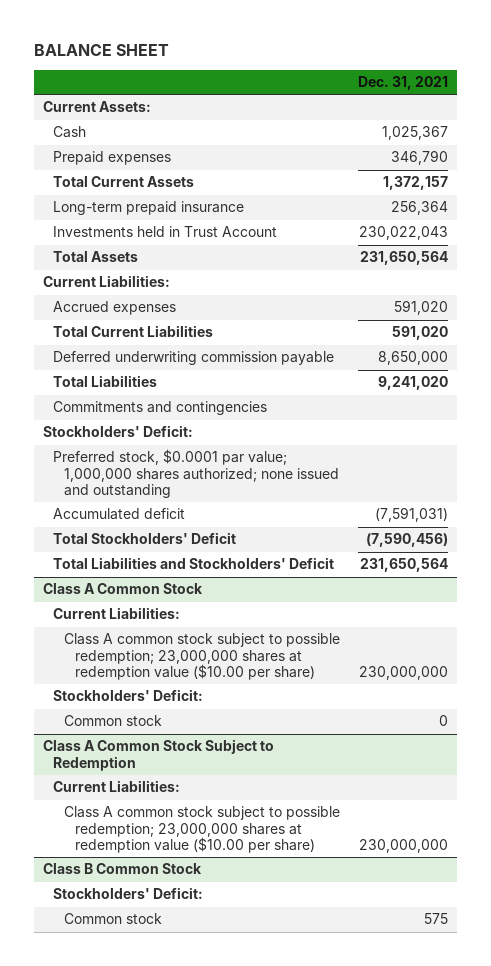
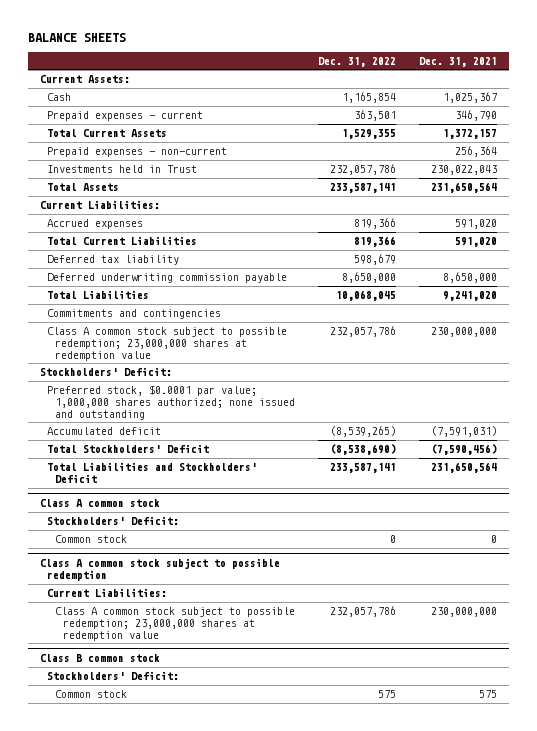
- BALANCE SHEET
+ BALANCE SHEETS
- | Dec. 31, 2021
+ | Dec. 31, 2022 | Dec. 31, 2021
- Prepaid expenses | 346,790
+ Prepaid expenses - current | 363,501 | 346,790
- Long-term prepaid insurance | 256,364
- Investments held in Trust Account | 230,022,043
+ Prepaid expenses - non-current | | 256,364
+ Investments held in Trust | 232,057,786 | 230,022,043
+ Deferred tax liability | 598,679 |
+ Class A common stock subject to possible redemption; 23,000,000 shares at redemption value | 232,057,786 | 230,000,000
- Class A Common Stock
- Current Liabilities:
- Class A common stock subject to possible redemption; 23,000,000 shares at redemption value ($10.00 per share) | 230,000,000
+ Class A common stock
- Class A Common Stock Subject to Redemption
+ Class A common stock subject to possible redemption
- Class A common stock subject to possible redemption; 23,000,000 shares at redemption value ($10.00 per share) | 230,000,000
- Class B Common Stock
+ Class A common stock subject to possible redemption; 23,000,000 shares at redemption value | 232,057,786 | 230,000,000
+ Class B common stock

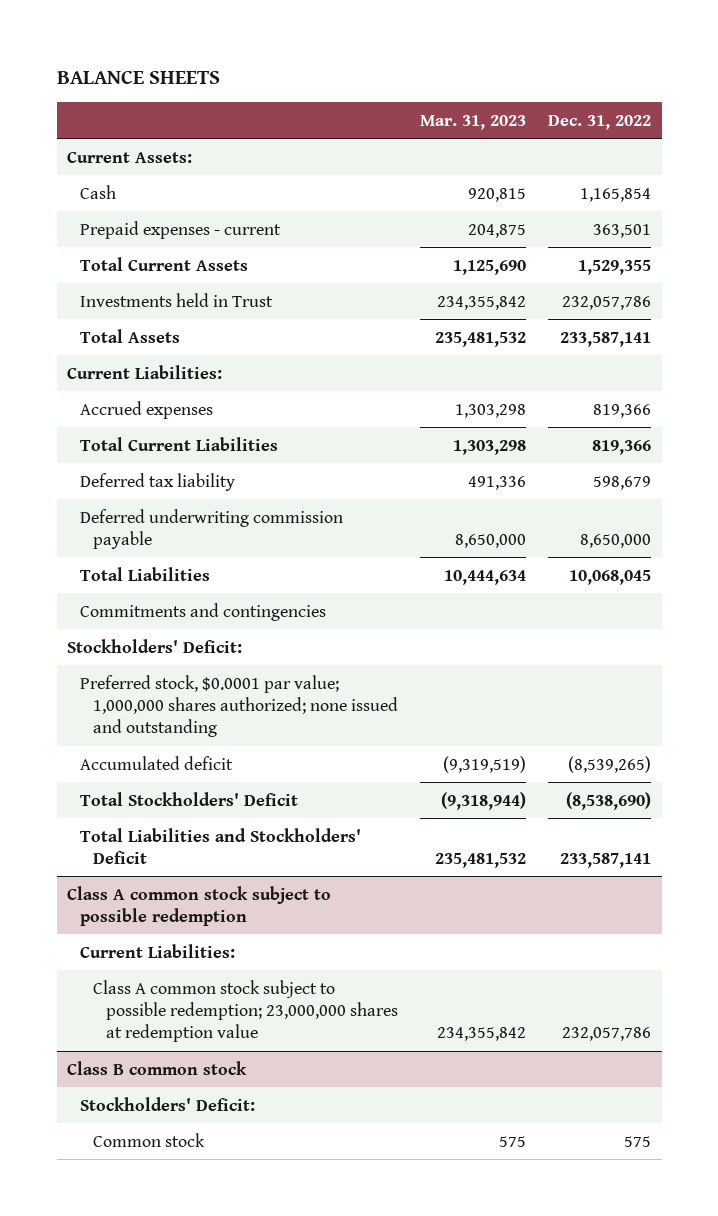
- | Dec. 31, 2022 | Dec. 31, 2021
+ | Mar. 31, 2023 | Dec. 31, 2022
- Prepaid expenses - non-current | | 256,364
- Class A common stock subject to possible redemption; 23,000,000 shares at redemption value | 232,057,786 | 230,000,000
- Class A common stock
- Stockholders' Deficit:
- Common stock | 0 | 0

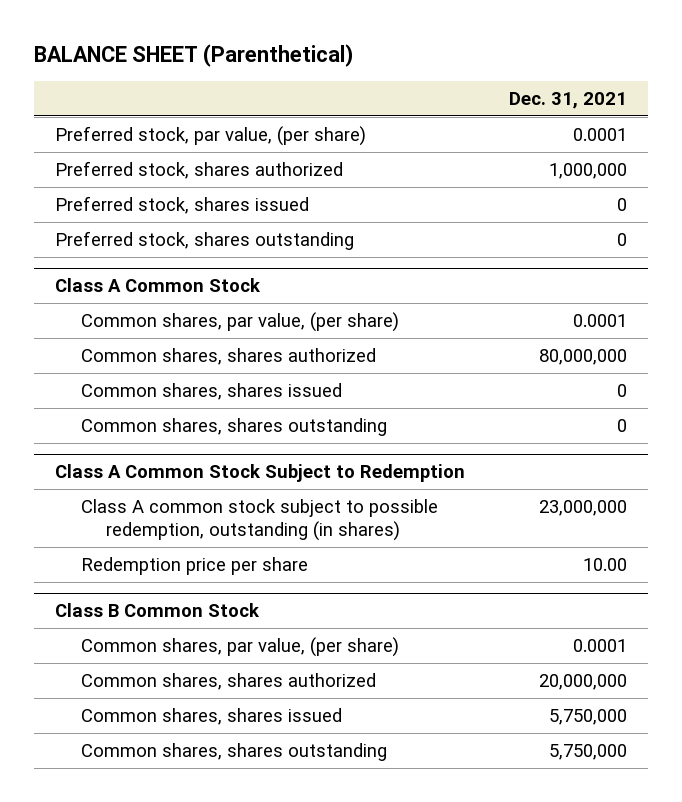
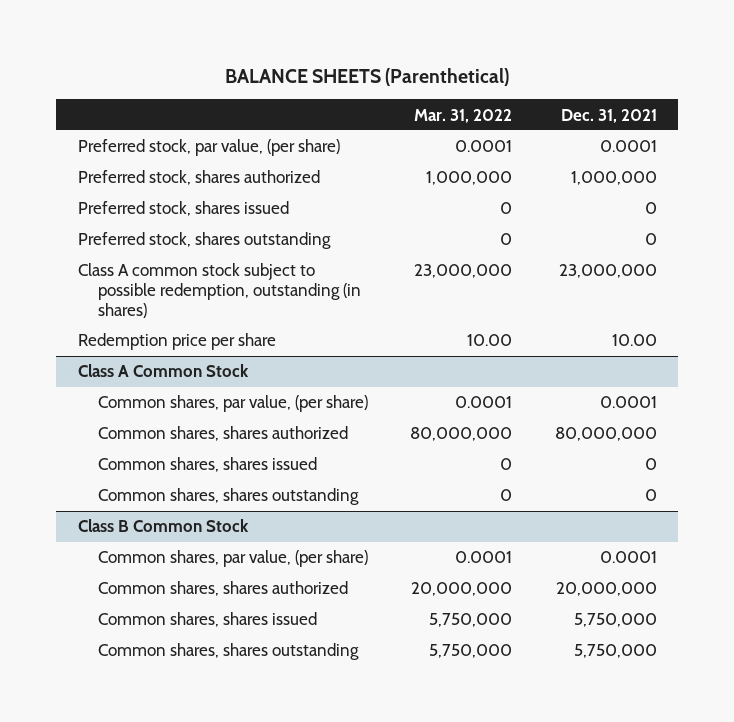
- BALANCE SHEET (Parenthetical)
+ BALANCE SHEETS (Parenthetical)
- | Dec. 31, 2021
+ | Mar. 31, 2022 | Dec. 31, 2021
+ Class A common stock subject to possible redemption, outstanding (in shares) | 23,000,000 | 23,000,000
+ Redemption price per share | 10.00 | 10.00
- Class A Common Stock Subject to Redemption
- Class A common stock subject to possible redemption, outstanding (in shares) | 23,000,000
- Redemption price per share | 10.00

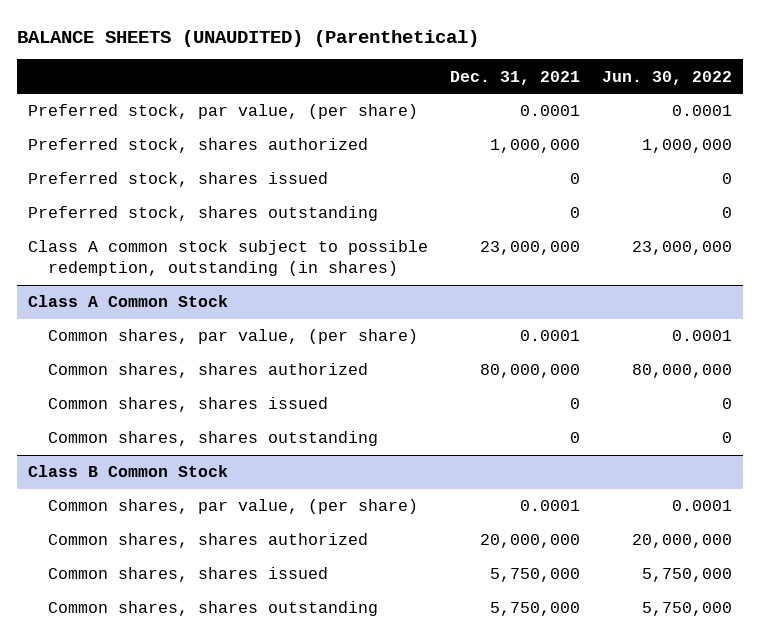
- BALANCE SHEETS (Parenthetical)
+ BALANCE SHEETS (UNAUDITED) (Parenthetical)
- | Mar. 31, 2022 | Dec. 31, 2021
+ | Dec. 31, 2021 | Jun. 30, 2022
- Redemption price per share | 10.00 | 10.00

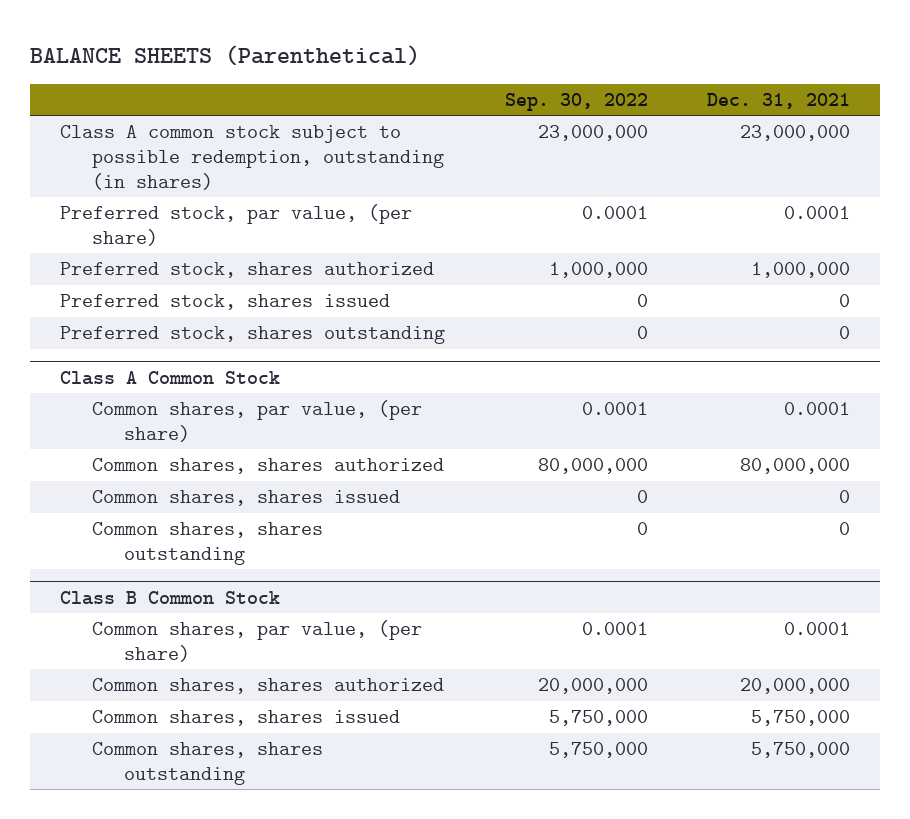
- BALANCE SHEETS (UNAUDITED) (Parenthetical)
+ BALANCE SHEETS (Parenthetical)
- | Dec. 31, 2021 | Jun. 30, 2022
+ | Sep. 30, 2022 | Dec. 31, 2021
moved up: Class A common stock subject to possible redemption, outstanding (in shares) | 23,000,000 | 23,000,000

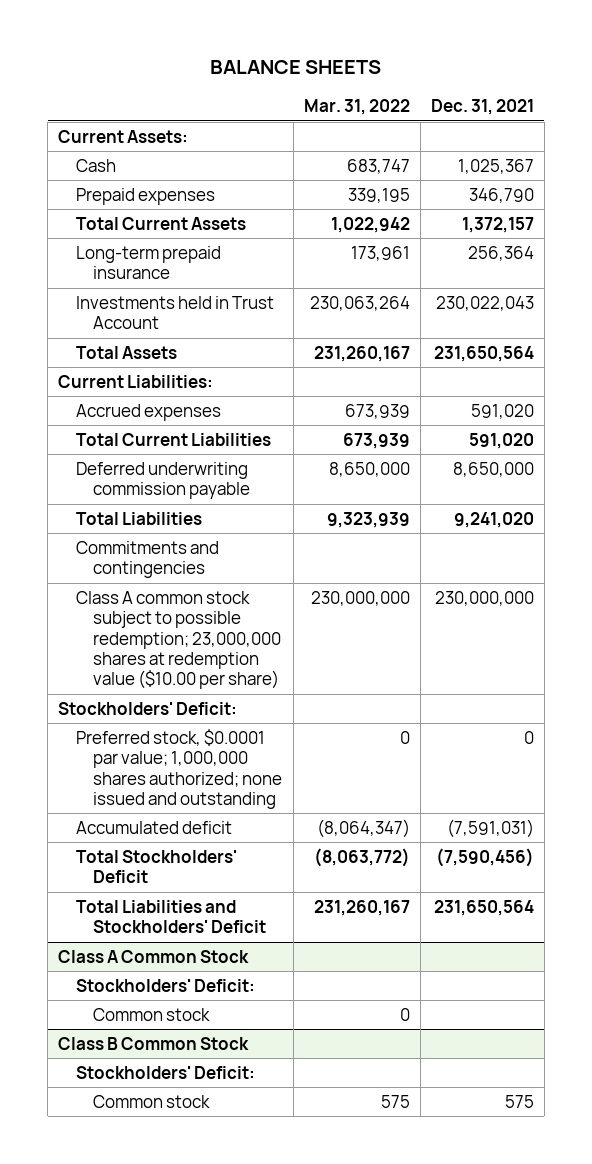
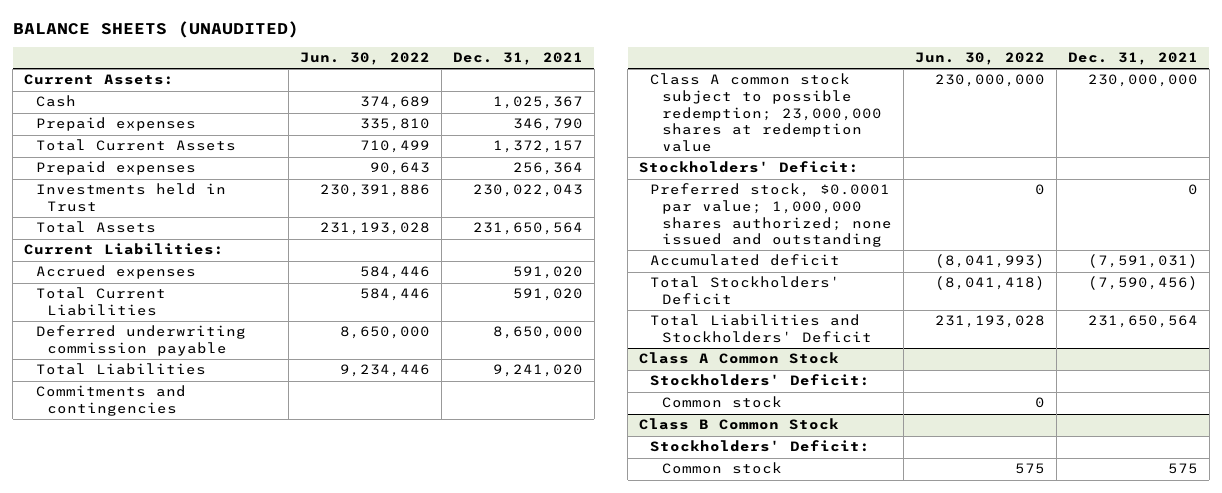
- BALANCE SHEETS
+ BALANCE SHEETS (UNAUDITED)
- | Mar. 31, 2022 | Dec. 31, 2021
+ | Jun. 30, 2022 | Dec. 31, 2021
- Long-term prepaid insurance | 173,961 | 256,364
- Investments held in Trust Account | 230,063,264 | 230,022,043
+ Prepaid expenses | 90,643 | 256,364
+ Investments held in Trust | 230,391,886 | 230,022,043
- Class A common stock subject to possible redemption; 23,000,000 shares at redemption value ($10.00 per share) | 230,000,000 | 230,000,000
+ Class A common stock subject to possible redemption; 23,000,000 shares at redemption value | 230,000,000 | 230,000,000

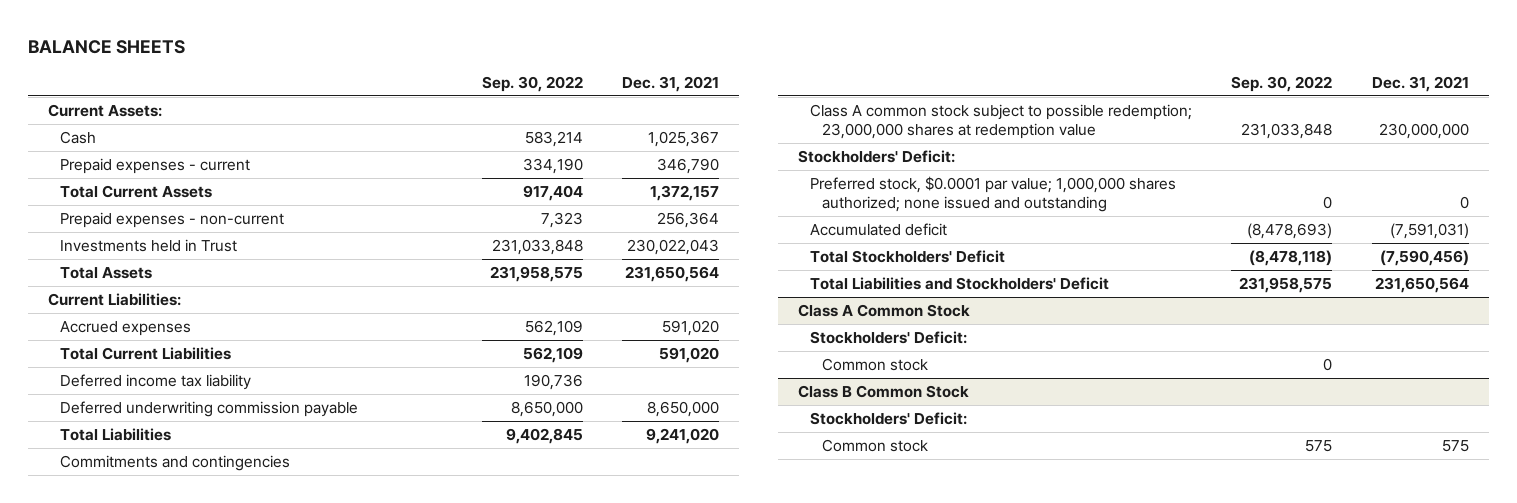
- BALANCE SHEETS (UNAUDITED)
+ BALANCE SHEETS
- | Jun. 30, 2022 | Dec. 31, 2021
+ | Sep. 30, 2022 | Dec. 31, 2021
- Prepaid expenses | 335,810 | 346,790
+ Prepaid expenses - current | 334,190 | 346,790
- Prepaid expenses | 90,643 | 256,364
+ Prepaid expenses - non-current | 7,323 | 256,364
+ Deferred income tax liability | 190,736 |

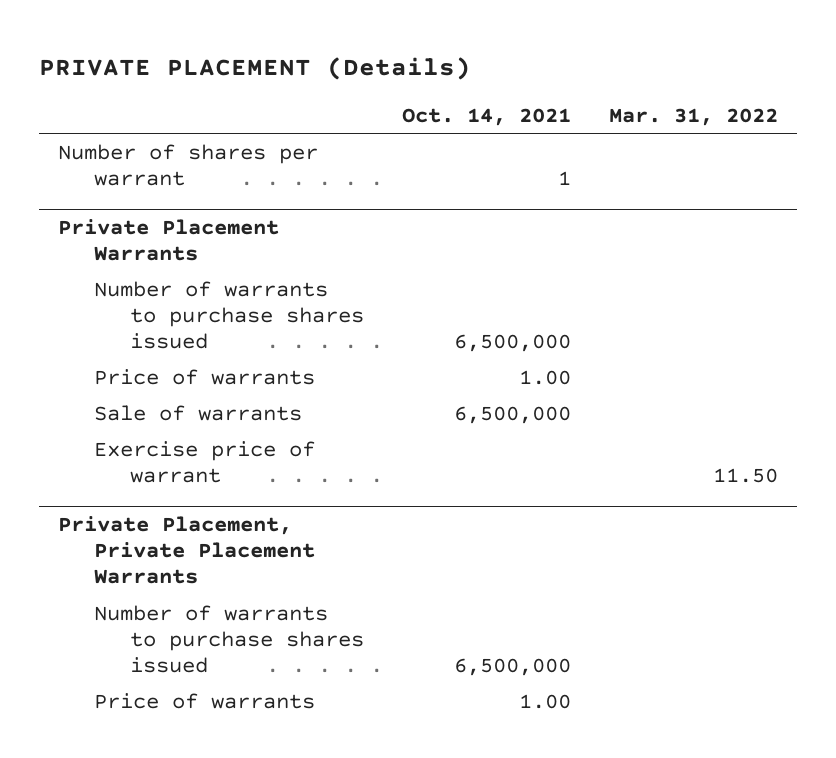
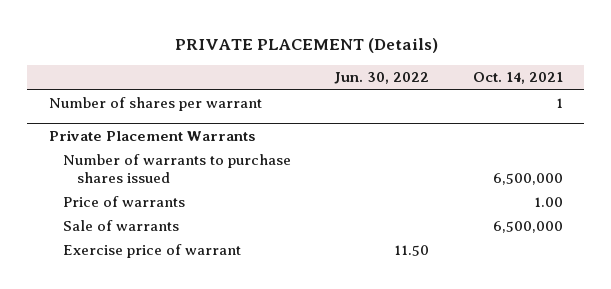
- | Oct. 14, 2021 | Mar. 31, 2022
+ | Jun. 30, 2022 | Oct. 14, 2021
- Private Placement, Private Placement Warrants
- Number of warrants to purchase shares issued | 6,500,000 |
- Price of warrants | 1.00 |

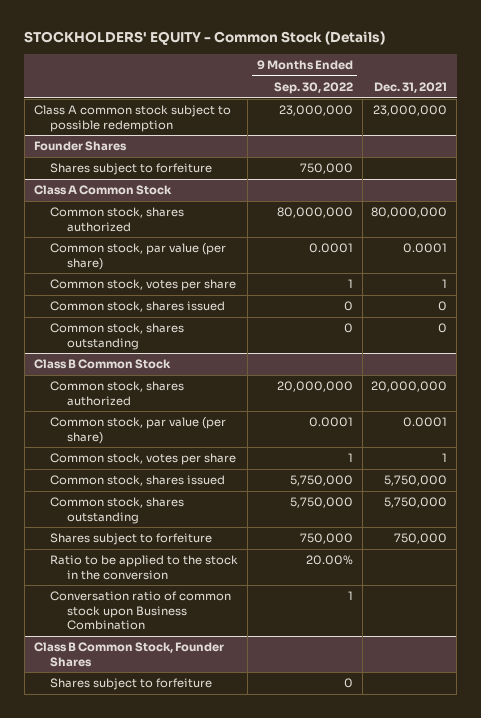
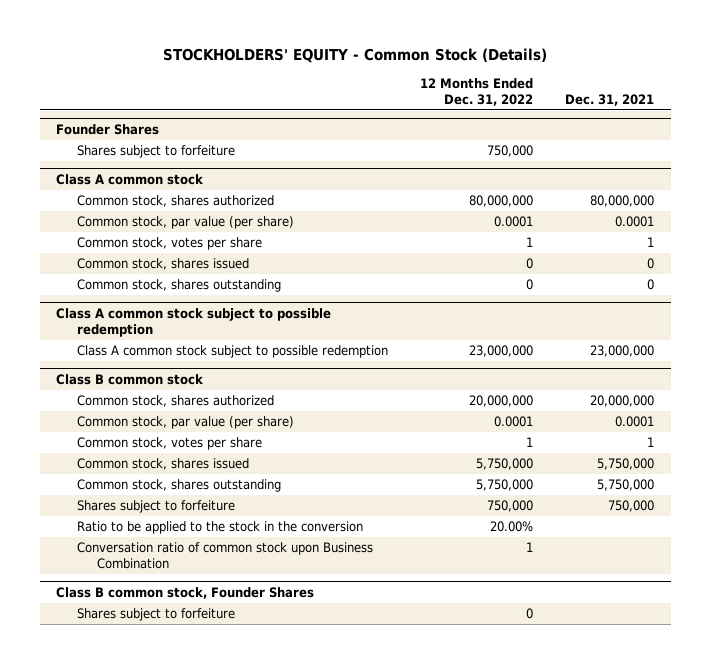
- | 9 Months Ended Sep. 30, 2022 | Dec. 31, 2021
+ | 12 Months Ended Dec. 31, 2022 | Dec. 31, 2021
- Class A common stock subject to possible redemption | 23,000,000 | 23,000,000
- Class A Common Stock
+ Class A common stock
- Class B Common Stock
+ Class A common stock subject to possible redemption
+ Class A common stock subject to possible redemption | 23,000,000 | 23,000,000
+ Class B common stock
- Class B Common Stock, Founder Shares
+ Class B common stock, Founder Shares

